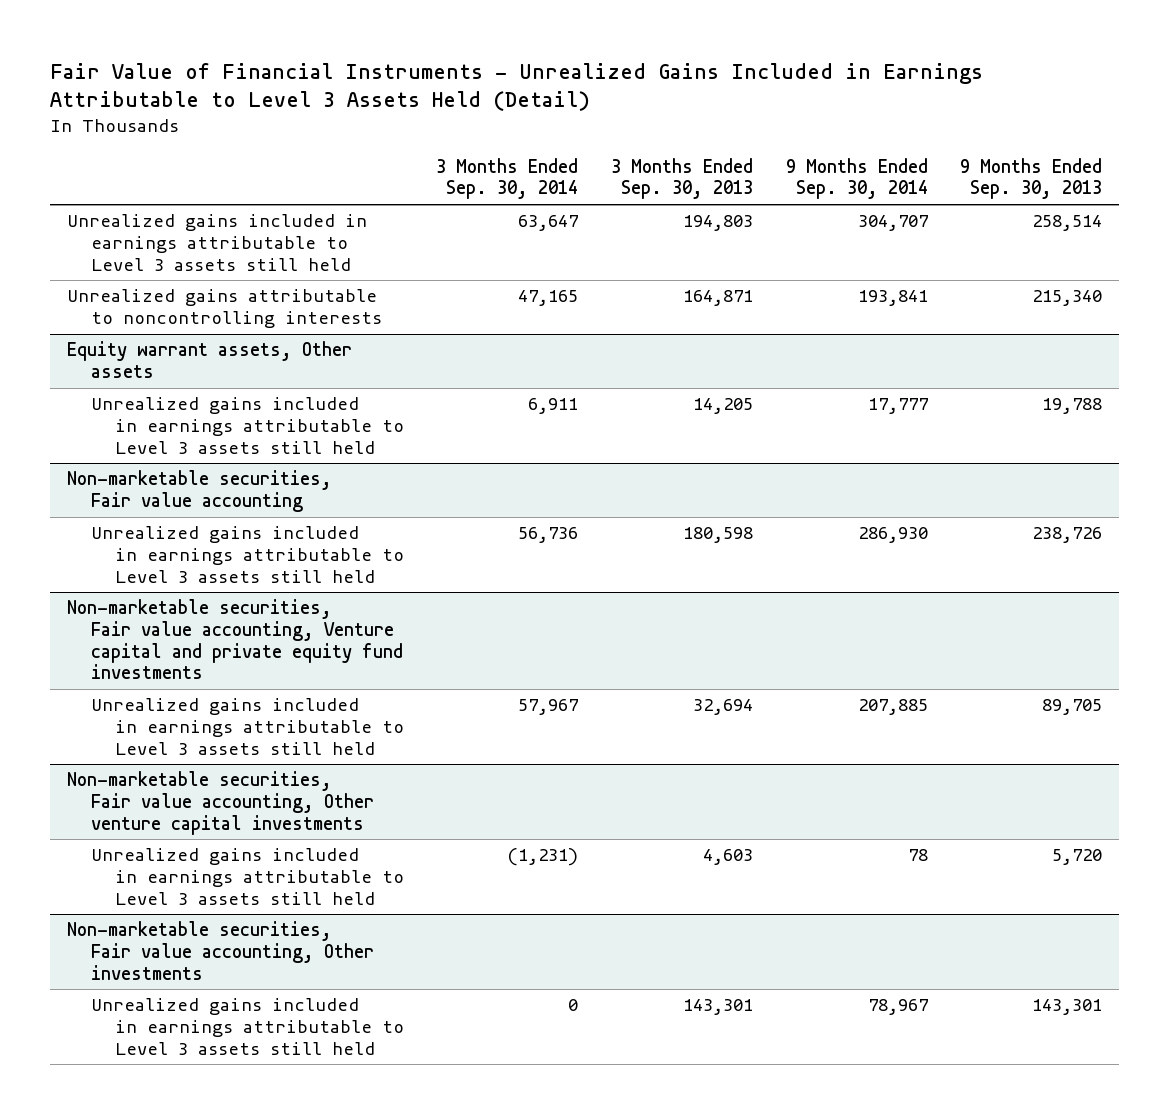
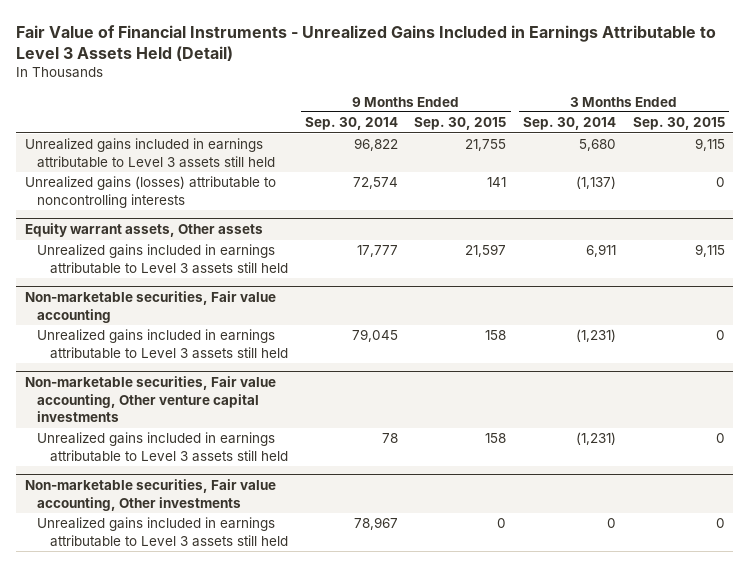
- | 3 Months Ended Sep. 30, 2014 | 3 Months Ended Sep. 30, 2013 | 9 Months Ended Sep. 30, 2014 | 9 Months Ended Sep. 30, 2013
+ | 9 Months Ended Sep. 30, 2014 | 9 Months Ended Sep. 30, 2015 | 3 Months Ended Sep. 30, 2014 | 3 Months Ended Sep. 30, 2015
- Unrealized gains included in earnings attributable to Level 3 assets still held | 63,647 | 194,803 | 304,707 | 258,514
- Unrealized gains attributable to noncontrolling interests | 47,165 | 164,871 | 193,841 | 215,340
+ Unrealized gains included in earnings attributable to Level 3 assets still held | 96,822 | 21,755 | 5,680 | 9,115
+ Unrealized gains (losses) attributable to noncontrolling interests | 72,574 | 141 | (1,137) | 0
@ Non-marketable securities, Fair value accounting
- Unrealized gains included in earnings attributable to Level 3 assets still held | 56,736 | 180,598 | 286,930 | 238,726
- Non-marketable securities, Fair value accounting, Venture capital and private equity fund investments
- Unrealized gains included in earnings attributable to Level 3 assets still held | 57,967 | 32,694 | 207,885 | 89,705
@ Non-marketable securities, Fair value accounting
+ Unrealized gains included in earnings attributable to Level 3 assets still held | 79,045 | 158 | (1,231) | 0

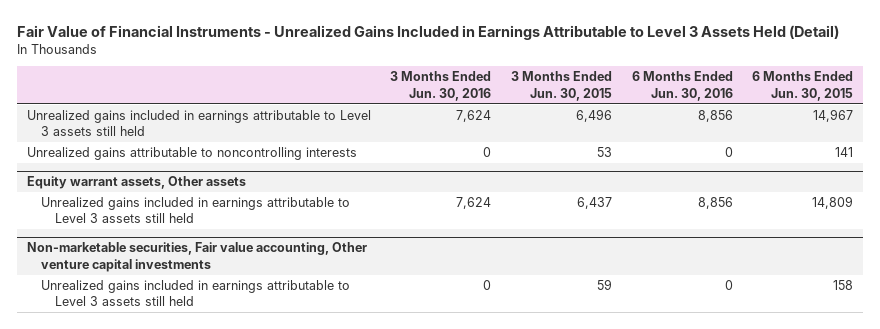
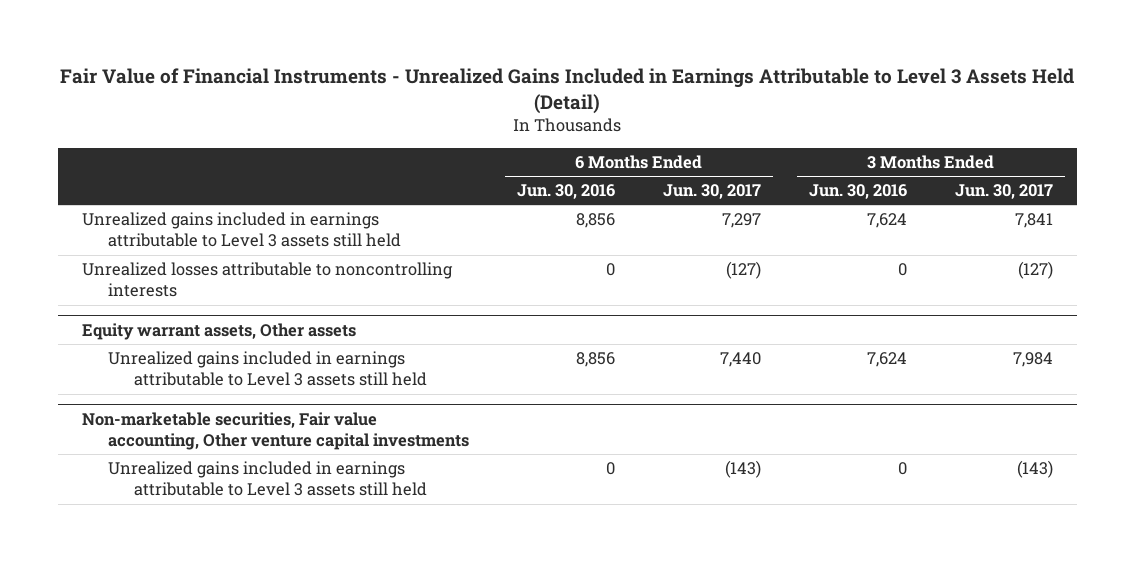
- | 3 Months Ended Jun. 30, 2016 | 3 Months Ended Jun. 30, 2015 | 6 Months Ended Jun. 30, 2016 | 6 Months Ended Jun. 30, 2015
+ | 6 Months Ended Jun. 30, 2016 | 6 Months Ended Jun. 30, 2017 | 3 Months Ended Jun. 30, 2016 | 3 Months Ended Jun. 30, 2017
- Unrealized gains attributable to noncontrolling interests | 0 | 53 | 0 | 141
+ Unrealized losses attributable to noncontrolling interests | 0 | (127) | 0 | (127)

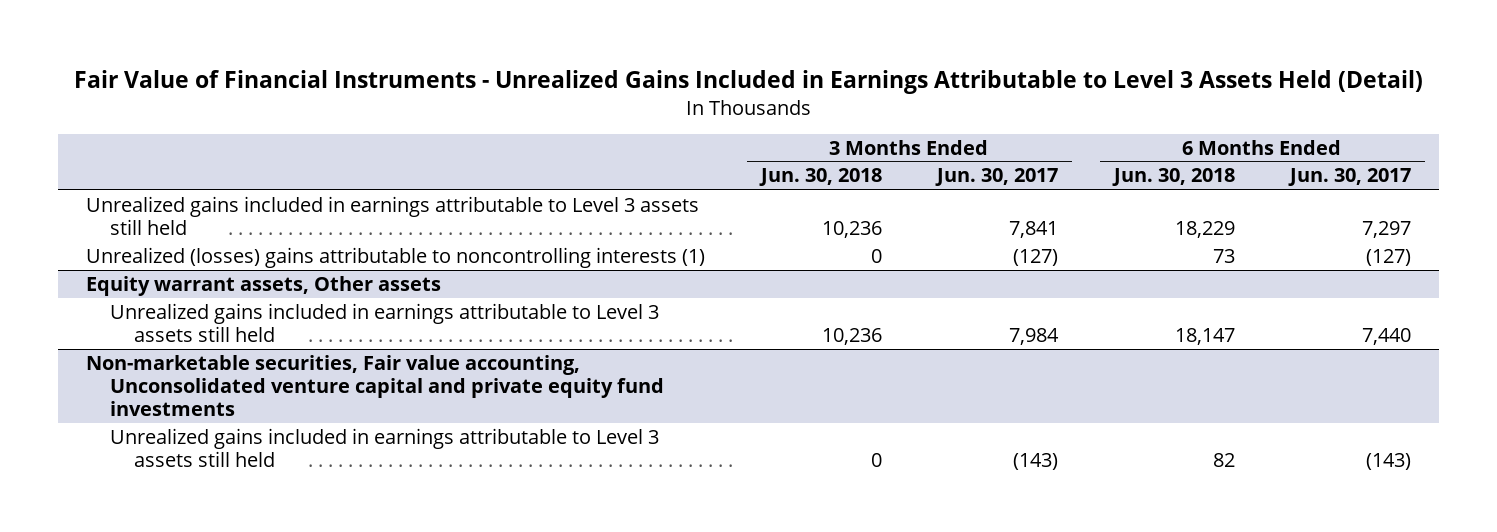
- | 6 Months Ended Jun. 30, 2016 | 6 Months Ended Jun. 30, 2017 | 3 Months Ended Jun. 30, 2016 | 3 Months Ended Jun. 30, 2017
+ | 3 Months Ended Jun. 30, 2018 | 3 Months Ended Jun. 30, 2017 | 6 Months Ended Jun. 30, 2018 | 6 Months Ended Jun. 30, 2017
- Unrealized losses attributable to noncontrolling interests | 0 | (127) | 0 | (127)
+ Unrealized (losses) gains attributable to noncontrolling interests (1) | 0 | (127) | 73 | (127)
- Non-marketable securities, Fair value accounting, Other venture capital investments
+ Non-marketable securities, Fair value accounting, Unconsolidated venture capital and private equity fund investments

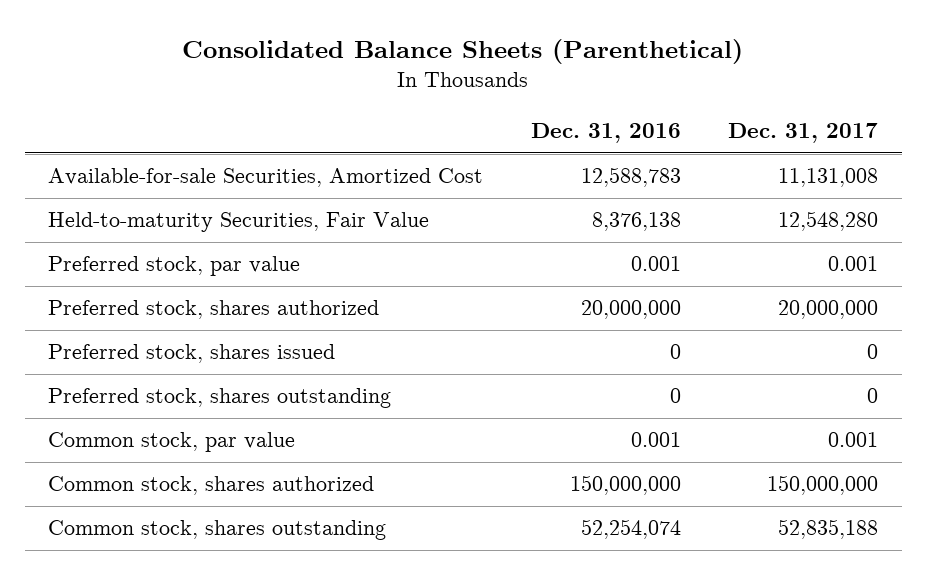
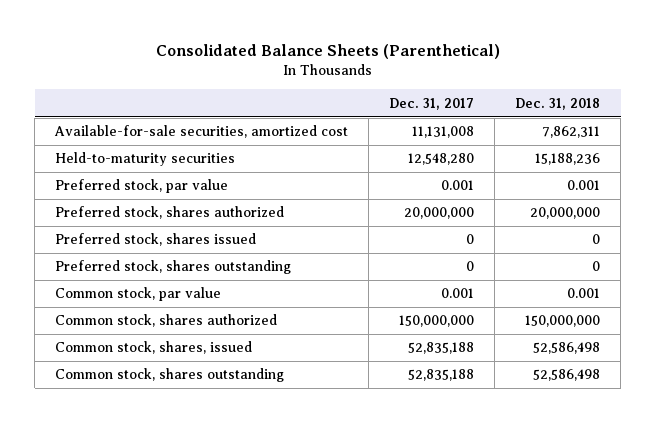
- | Dec. 31, 2016 | Dec. 31, 2017
+ | Dec. 31, 2017 | Dec. 31, 2018
- Available-for-sale Securities, Amortized Cost | 12,588,783 | 11,131,008
- Held-to-maturity Securities, Fair Value | 8,376,138 | 12,548,280
+ Available-for-sale securities, amortized cost | 11,131,008 | 7,862,311
+ Held-to-maturity securities | 12,548,280 | 15,188,236
+ Common stock, shares, issued | 52,835,188 | 52,586,498

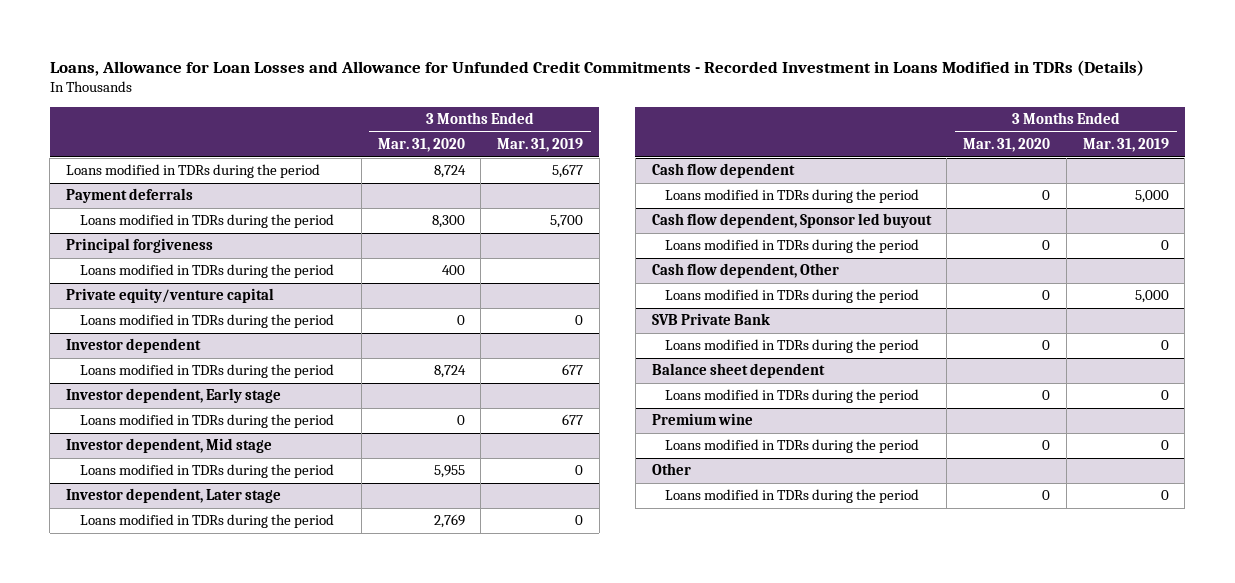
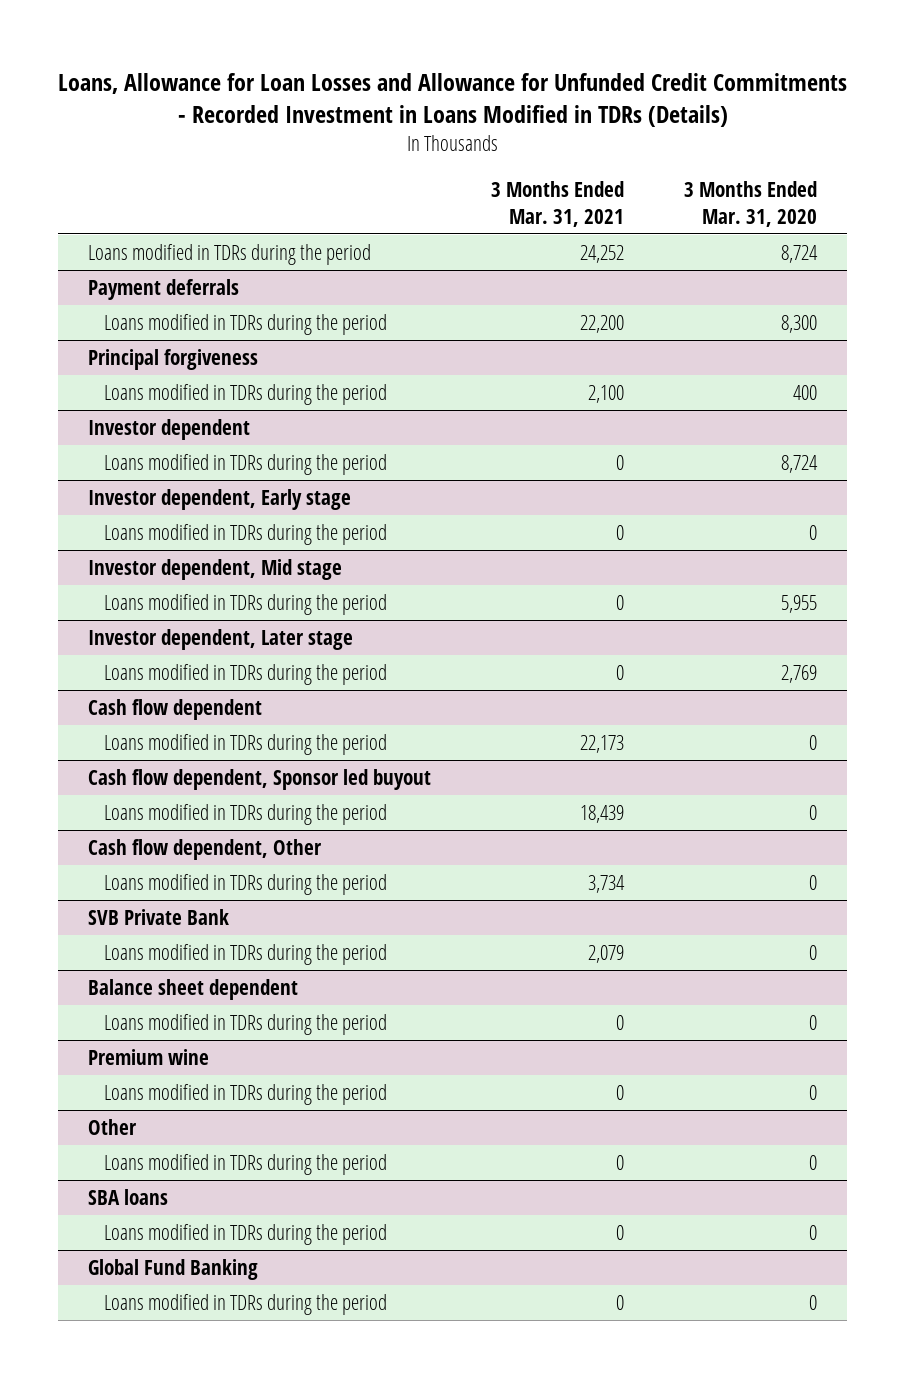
- | 3 Months Ended Mar. 31, 2020 | 3 Months Ended Mar. 31, 2019
+ | 3 Months Ended Mar. 31, 2021 | 3 Months Ended Mar. 31, 2020
- Private equity/venture capital
- Loans modified in TDRs during the period | 0 | 0
+ SBA loans
+ Loans modified in TDRs during the period | 0 | 0
+ Global Fund Banking
+ Loans modified in TDRs during the period | 0 | 0

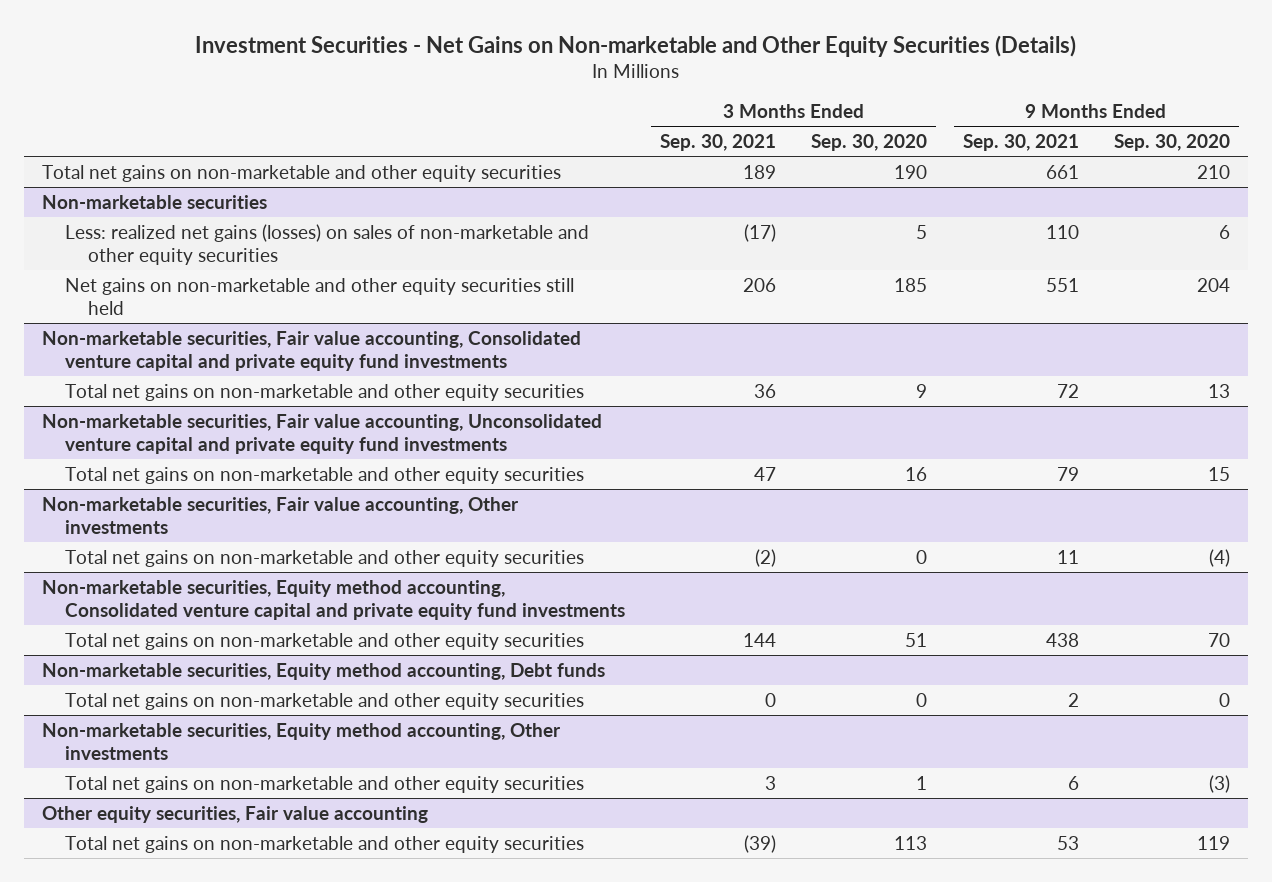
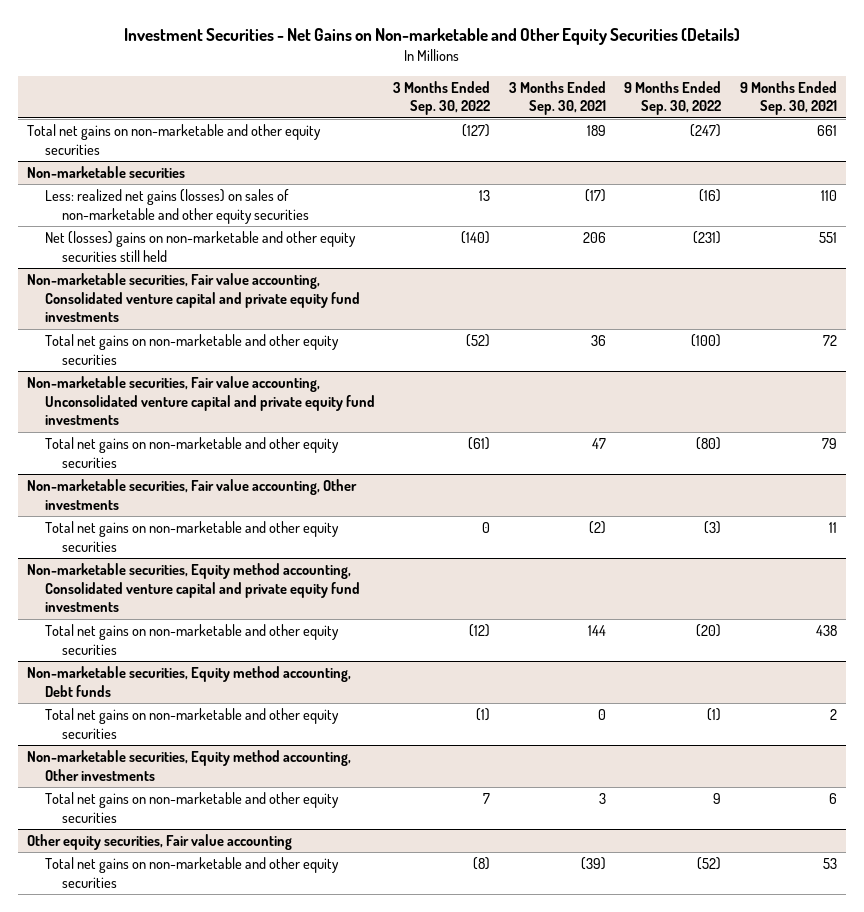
- | 3 Months Ended Sep. 30, 2021 | 3 Months Ended Sep. 30, 2020 | 9 Months Ended Sep. 30, 2021 | 9 Months Ended Sep. 30, 2020
+ | 3 Months Ended Sep. 30, 2022 | 3 Months Ended Sep. 30, 2021 | 9 Months Ended Sep. 30, 2022 | 9 Months Ended Sep. 30, 2021
@ Non-marketable securities
- Net gains on non-marketable and other equity securities still held | 206 | 185 | 551 | 204
+ Net (losses) gains on non-marketable and other equity securities still held | (140) | 206 | (231) | 551

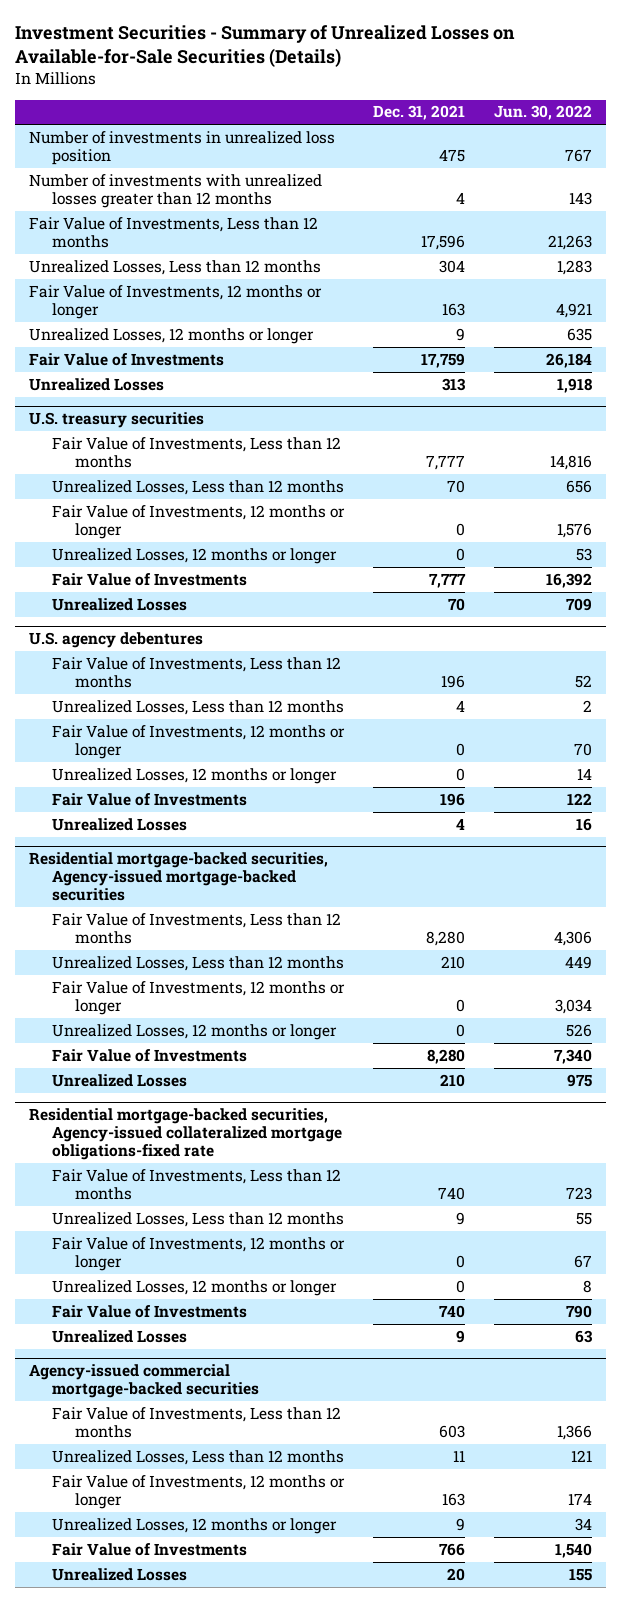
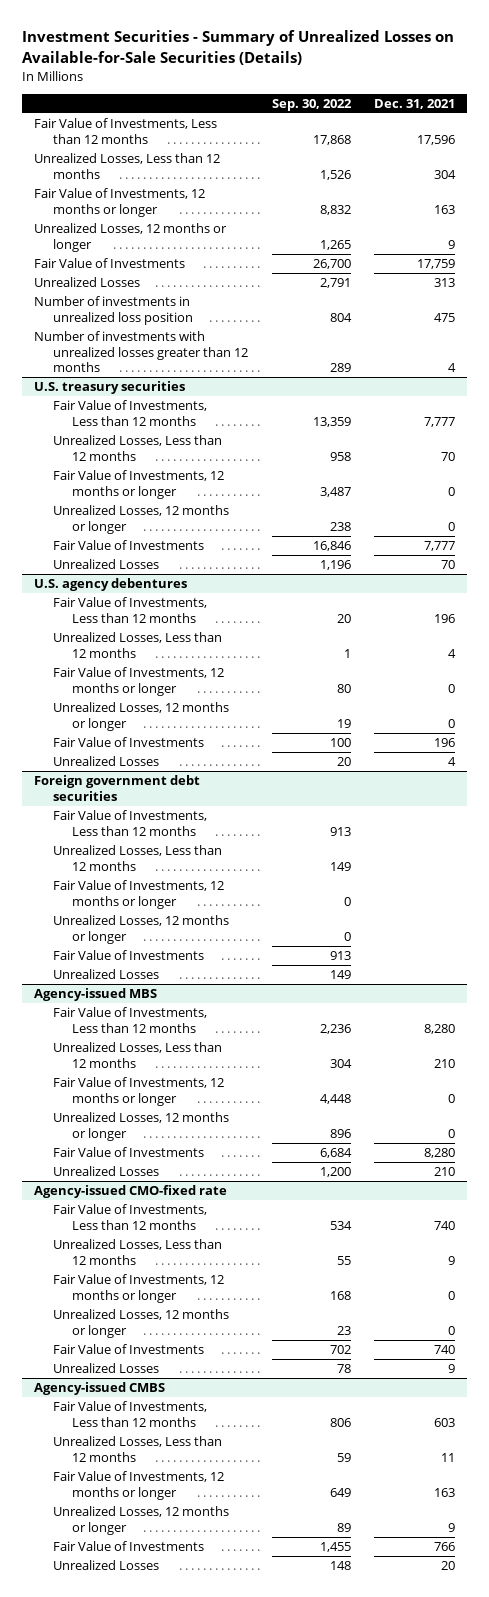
- | Dec. 31, 2021 | Jun. 30, 2022
+ | Sep. 30, 2022 | Dec. 31, 2021
moved down: Number of investments in unrealized loss position | 804 | 475
moved down: Number of investments with unrealized losses greater than 12 months | 289 | 4
- Residential mortgage-backed securities, Agency-issued mortgage-backed securities
+ Foreign government debt securities
+ Fair Value of Investments, Less than 12 months | 913 |
+ Unrealized Losses, Less than 12 months | 149 |
+ Fair Value of Investments, 12 months or longer | 0 |
+ Unrealized Losses, 12 months or longer | 0 |
+ Fair Value of Investments | 913 |
+ Unrealized Losses | 149 |
+ Agency-issued MBS
- Residential mortgage-backed securities, Agency-issued collateralized mortgage obligations-fixed rate
+ Agency-issued CMO-fixed rate
- Agency-issued commercial mortgage-backed securities
+ Agency-issued CMBS

